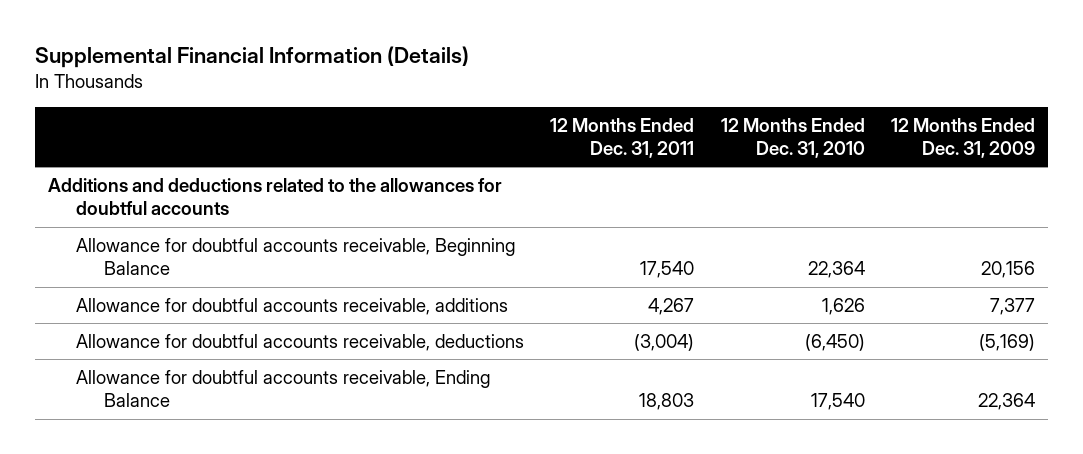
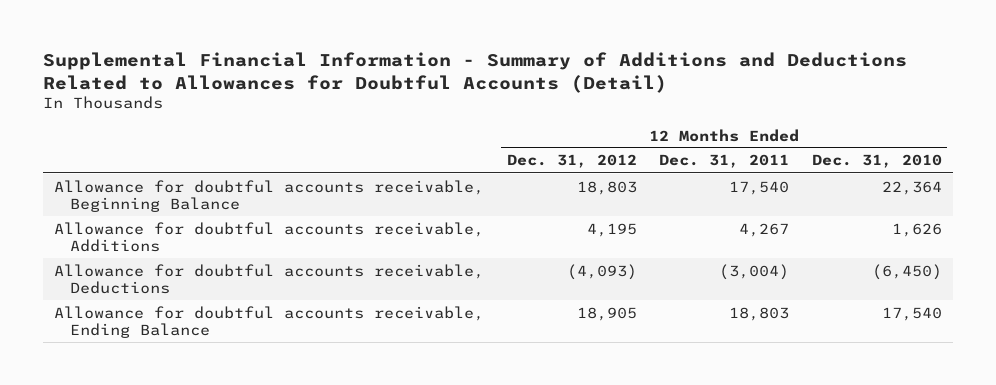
- Supplemental Financial Information (Details)
+ Supplemental Financial Information - Summary of Additions and Deductions Related to Allowances for Doubtful Accounts (Detail)
- | 12 Months Ended Dec. 31, 2011 | 12 Months Ended Dec. 31, 2010 | 12 Months Ended Dec. 31, 2009
+ | 12 Months Ended Dec. 31, 2012 | 12 Months Ended Dec. 31, 2011 | 12 Months Ended Dec. 31, 2010
- Additions and deductions related to the allowances for doubtful accounts
- Allowance for doubtful accounts receivable, additions | 4,267 | 1,626 | 7,377
- Allowance for doubtful accounts receivable, deductions | (3,004) | (6,450) | (5,169)
+ Allowance for doubtful accounts receivable, Additions | 4,195 | 4,267 | 1,626
+ Allowance for doubtful accounts receivable, Deductions | (4,093) | (3,004) | (6,450)

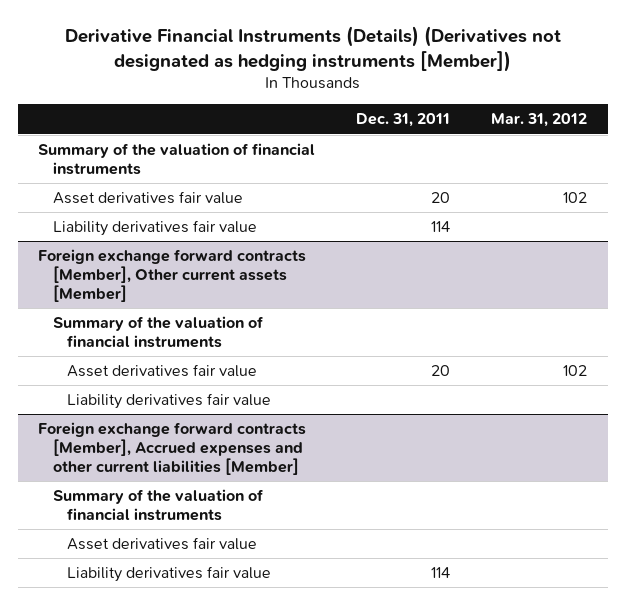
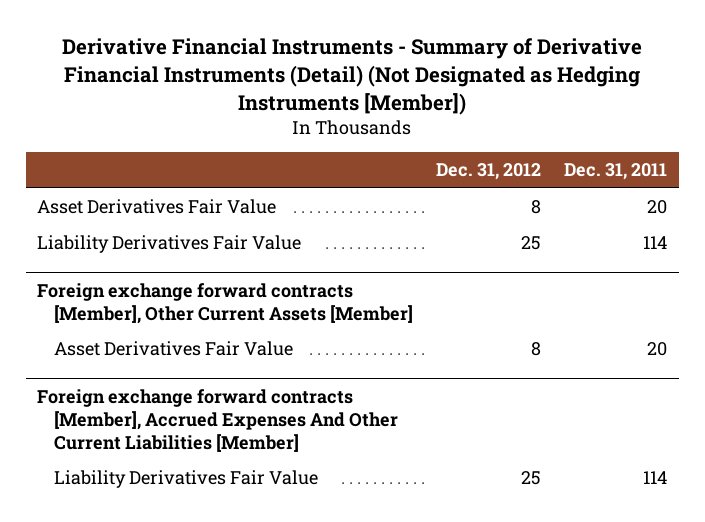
- Derivative Financial Instruments (Details) (Derivatives not designated as hedging instruments [Member])
+ Derivative Financial Instruments - Summary of Derivative Financial Instruments (Detail) (Not Designated as Hedging Instruments [Member])
- | Dec. 31, 2011 | Mar. 31, 2012
+ | Dec. 31, 2012 | Dec. 31, 2011
- Summary of the valuation of financial instruments
- Asset derivatives fair value | 20 | 102
- Liability derivatives fair value | 114 |
- Foreign exchange forward contracts [Member], Other current assets [Member]
- Summary of the valuation of financial instruments
- Asset derivatives fair value | 20 | 102
- Liability derivatives fair value
- Foreign exchange forward contracts [Member], Accrued expenses and other current liabilities [Member]
- Summary of the valuation of financial instruments
- Asset derivatives fair value
- Liability derivatives fair value | 114 |
+ Asset Derivatives Fair Value | 8 | 20
+ Liability Derivatives Fair Value | 25 | 114
+ Foreign exchange forward contracts [Member], Other Current Assets [Member]
+ Asset Derivatives Fair Value | 8 | 20
+ Foreign exchange forward contracts [Member], Accrued Expenses And Other Current Liabilities [Member]
+ Liability Derivatives Fair Value | 25 | 114

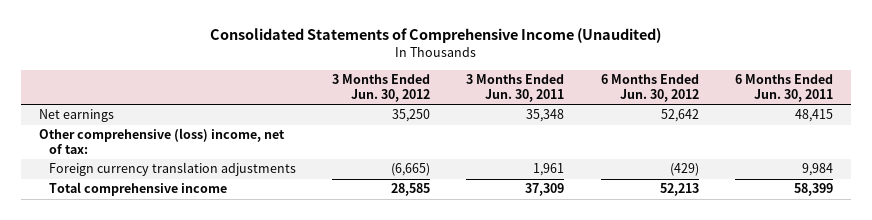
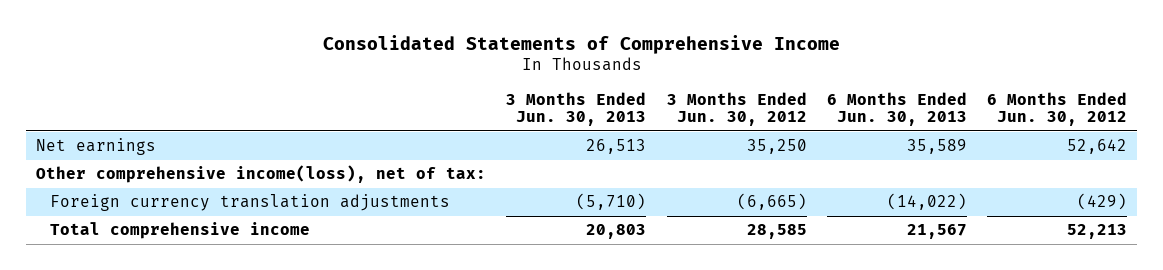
- Consolidated Statements of Comprehensive Income (Unaudited)
+ Consolidated Statements of Comprehensive Income
- | 3 Months Ended Jun. 30, 2012 | 3 Months Ended Jun. 30, 2011 | 6 Months Ended Jun. 30, 2012 | 6 Months Ended Jun. 30, 2011
+ | 3 Months Ended Jun. 30, 2013 | 3 Months Ended Jun. 30, 2012 | 6 Months Ended Jun. 30, 2013 | 6 Months Ended Jun. 30, 2012
- Other comprehensive (loss) income, net of tax:
+ Other comprehensive income(loss), net of tax:

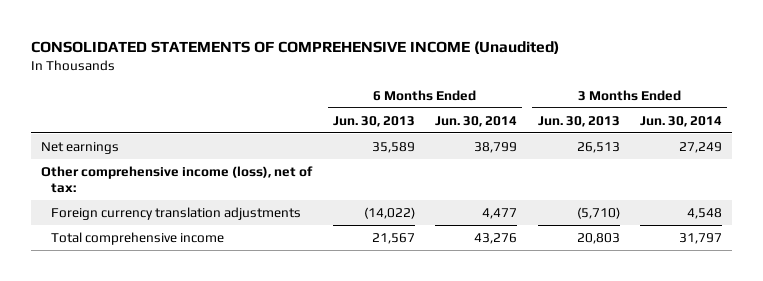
- Consolidated Statements of Comprehensive Income
+ CONSOLIDATED STATEMENTS OF COMPREHENSIVE INCOME (Unaudited)
- | 3 Months Ended Jun. 30, 2013 | 3 Months Ended Jun. 30, 2012 | 6 Months Ended Jun. 30, 2013 | 6 Months Ended Jun. 30, 2012
+ | 6 Months Ended Jun. 30, 2013 | 6 Months Ended Jun. 30, 2014 | 3 Months Ended Jun. 30, 2013 | 3 Months Ended Jun. 30, 2014
- Other comprehensive income(loss), net of tax:
+ Other comprehensive income (loss), net of tax:

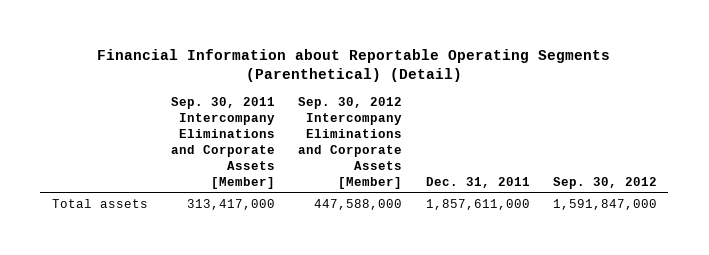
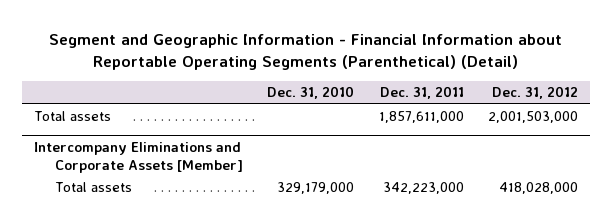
- Financial Information about Reportable Operating Segments (Parenthetical) (Detail)
+ Segment and Geographic Information - Financial Information about Reportable Operating Segments (Parenthetical) (Detail)
- | Sep. 30, 2011 Intercompany Eliminations and Corporate Assets [Member] | Sep. 30, 2012 Intercompany Eliminations and Corporate Assets [Member] | Dec. 31, 2011 | Sep. 30, 2012
+ | Dec. 31, 2010 | Dec. 31, 2011 | Dec. 31, 2012
+ Intercompany Eliminations and Corporate Assets [Member]
+ Total assets | 329,179,000 | 342,223,000 | 418,028,000

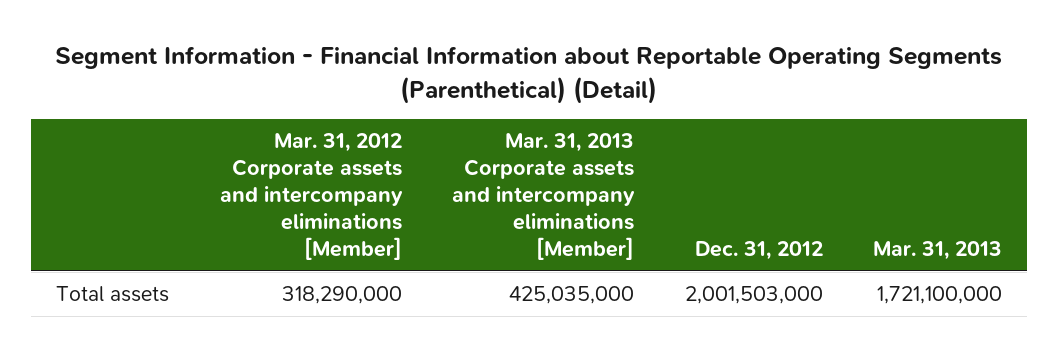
- Segment and Geographic Information - Financial Information about Reportable Operating Segments (Parenthetical) (Detail)
+ Segment Information - Financial Information about Reportable Operating Segments (Parenthetical) (Detail)
- | Dec. 31, 2010 | Dec. 31, 2011 | Dec. 31, 2012
+ | Mar. 31, 2012 Corporate assets and intercompany eliminations [Member] | Mar. 31, 2013 Corporate assets and intercompany eliminations [Member] | Dec. 31, 2012 | Mar. 31, 2013
- Intercompany Eliminations and Corporate Assets [Member]
- Total assets | 329,179,000 | 342,223,000 | 418,028,000

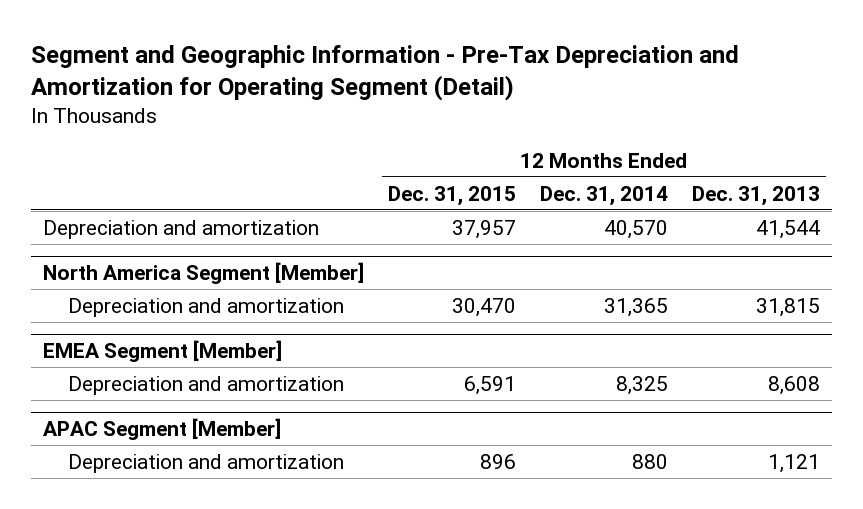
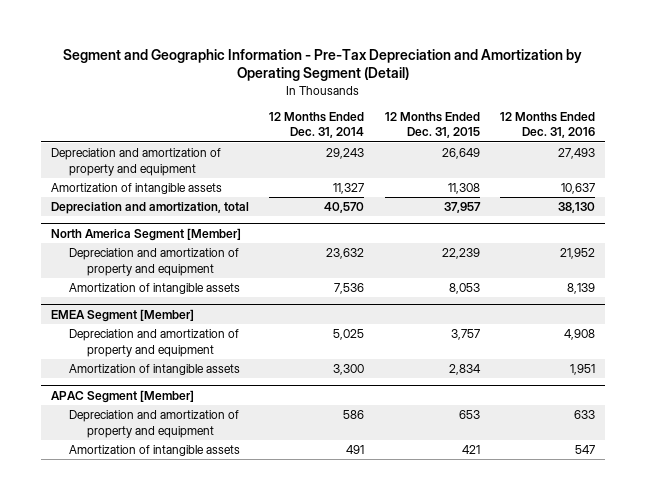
- Segment and Geographic Information - Pre-Tax Depreciation and Amortization for Operating Segment (Detail)
+ Segment and Geographic Information - Pre-Tax Depreciation and Amortization by Operating Segment (Detail)
- | 12 Months Ended Dec. 31, 2015 | 12 Months Ended Dec. 31, 2014 | 12 Months Ended Dec. 31, 2013
+ | 12 Months Ended Dec. 31, 2014 | 12 Months Ended Dec. 31, 2015 | 12 Months Ended Dec. 31, 2016
- Depreciation and amortization | 37,957 | 40,570 | 41,544
+ Depreciation and amortization of property and equipment | 29,243 | 26,649 | 27,493
+ Amortization of intangible assets | 11,327 | 11,308 | 10,637
+ Depreciation and amortization, total | 40,570 | 37,957 | 38,130
@ North America Segment [Member]
- Depreciation and amortization | 30,470 | 31,365 | 31,815
+ Depreciation and amortization of property and equipment | 23,632 | 22,239 | 21,952
+ Amortization of intangible assets | 7,536 | 8,053 | 8,139
@ EMEA Segment [Member]
- Depreciation and amortization | 6,591 | 8,325 | 8,608
+ Depreciation and amortization of property and equipment | 5,025 | 3,757 | 4,908
+ Amortization of intangible assets | 3,300 | 2,834 | 1,951
@ APAC Segment [Member]
- Depreciation and amortization | 896 | 880 | 1,121
+ Depreciation and amortization of property and equipment | 586 | 653 | 633
+ Amortization of intangible assets | 491 | 421 | 547

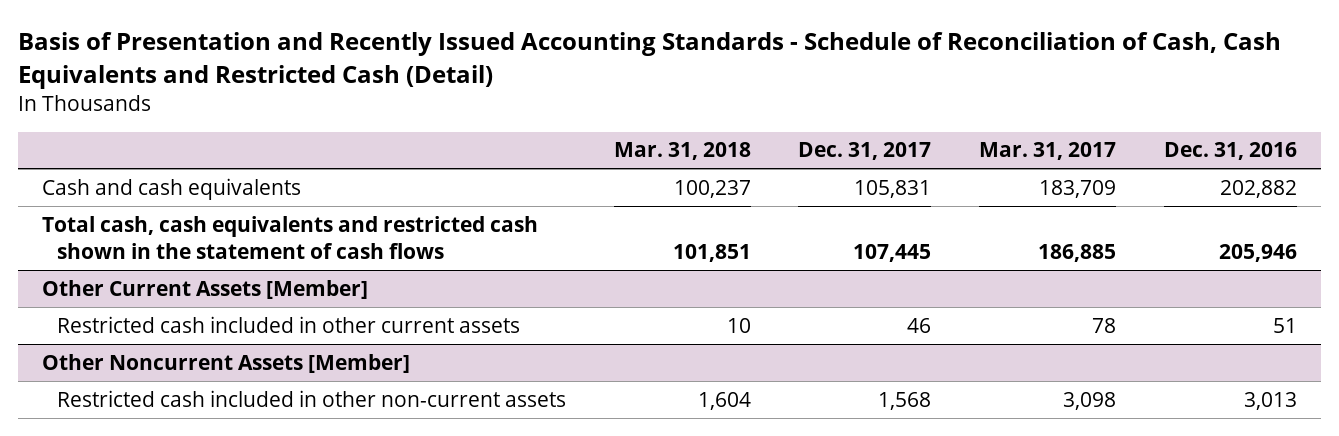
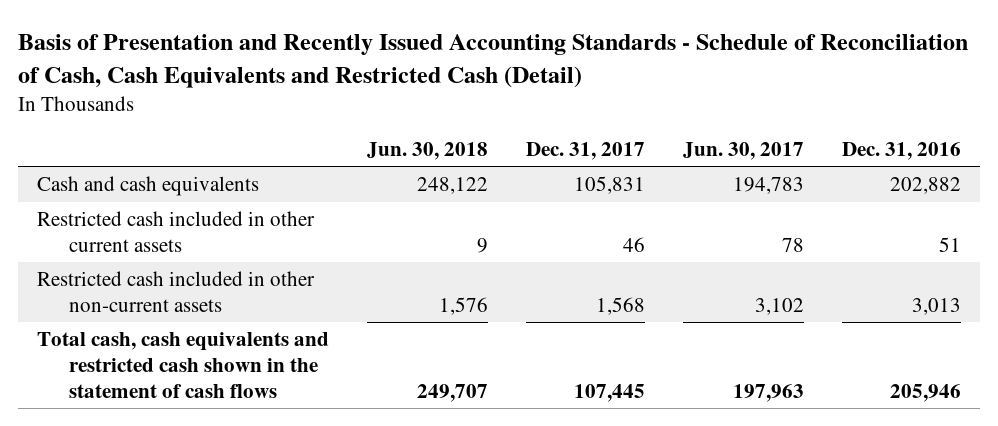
- | Mar. 31, 2018 | Dec. 31, 2017 | Mar. 31, 2017 | Dec. 31, 2016
+ | Jun. 30, 2018 | Dec. 31, 2017 | Jun. 30, 2017 | Dec. 31, 2016
- Other Current Assets [Member]
- Other Noncurrent Assets [Member]
moved down: Total cash, cash equivalents and restricted cash shown in the statement of cash flows | 249,707 | 107,445 | 197,963 | 205,946

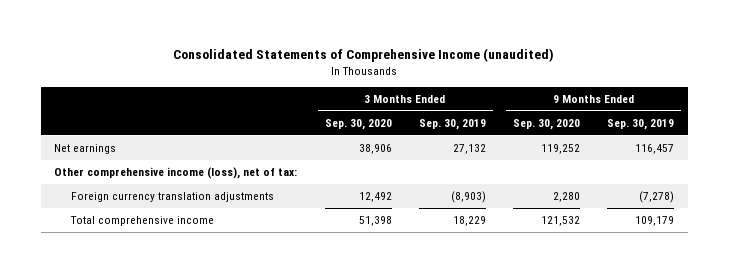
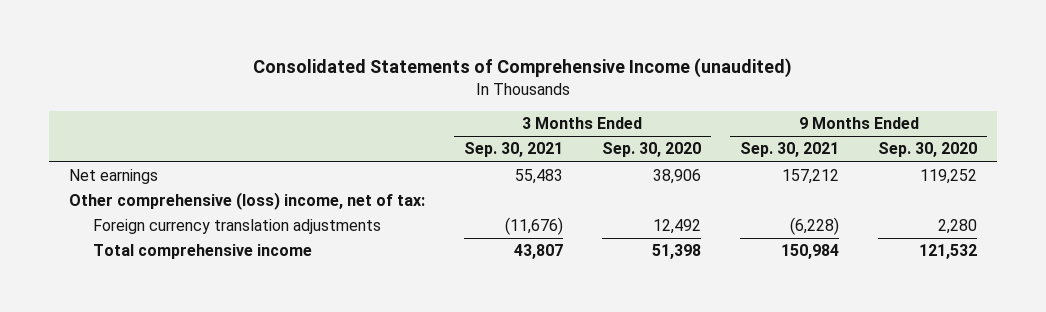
- | 3 Months Ended Sep. 30, 2020 | 3 Months Ended Sep. 30, 2019 | 9 Months Ended Sep. 30, 2020 | 9 Months Ended Sep. 30, 2019
+ | 3 Months Ended Sep. 30, 2021 | 3 Months Ended Sep. 30, 2020 | 9 Months Ended Sep. 30, 2021 | 9 Months Ended Sep. 30, 2020
- Other comprehensive income (loss), net of tax:
+ Other comprehensive (loss) income, net of tax:

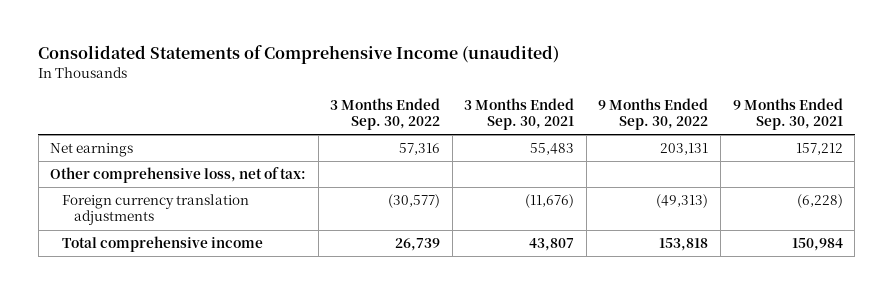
- | 3 Months Ended Sep. 30, 2021 | 3 Months Ended Sep. 30, 2020 | 9 Months Ended Sep. 30, 2021 | 9 Months Ended Sep. 30, 2020
+ | 3 Months Ended Sep. 30, 2022 | 3 Months Ended Sep. 30, 2021 | 9 Months Ended Sep. 30, 2022 | 9 Months Ended Sep. 30, 2021
- Other comprehensive (loss) income, net of tax:
+ Other comprehensive loss, net of tax:

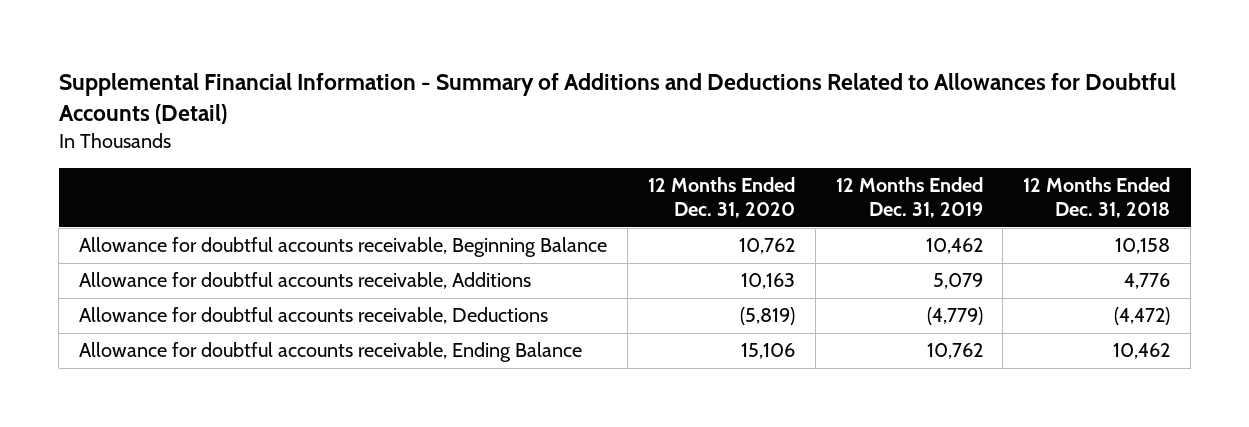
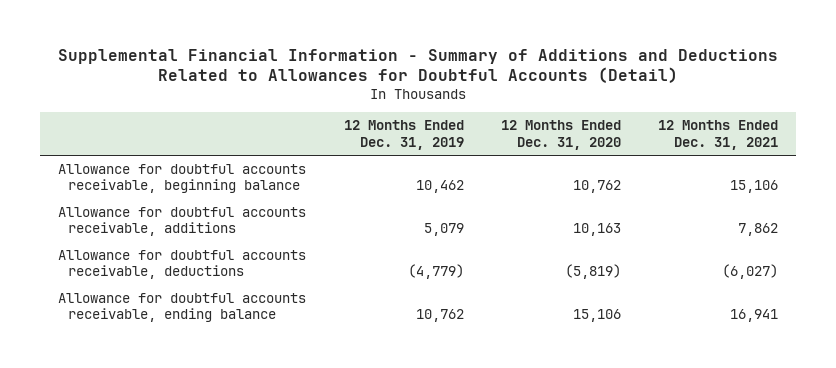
- | 12 Months Ended Dec. 31, 2020 | 12 Months Ended Dec. 31, 2019 | 12 Months Ended Dec. 31, 2018
+ | 12 Months Ended Dec. 31, 2019 | 12 Months Ended Dec. 31, 2020 | 12 Months Ended Dec. 31, 2021
- Allowance for doubtful accounts receivable, Beginning Balance | 10,762 | 10,462 | 10,158
- Allowance for doubtful accounts receivable, Additions | 10,163 | 5,079 | 4,776
- Allowance for doubtful accounts receivable, Deductions | (5,819) | (4,779) | (4,472)
- Allowance for doubtful accounts receivable, Ending Balance | 15,106 | 10,762 | 10,462
+ Allowance for doubtful accounts receivable, beginning balance | 10,462 | 10,762 | 15,106
+ Allowance for doubtful accounts receivable, additions | 5,079 | 10,163 | 7,862
+ Allowance for doubtful accounts receivable, deductions | (4,779) | (5,819) | (6,027)
+ Allowance for doubtful accounts receivable, ending balance | 10,762 | 15,106 | 16,941

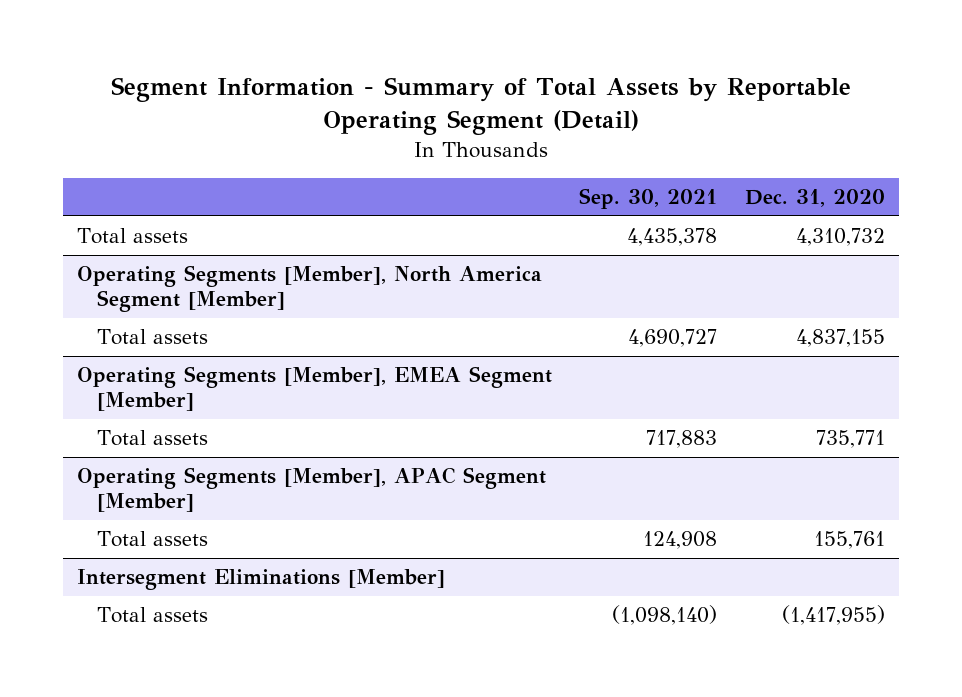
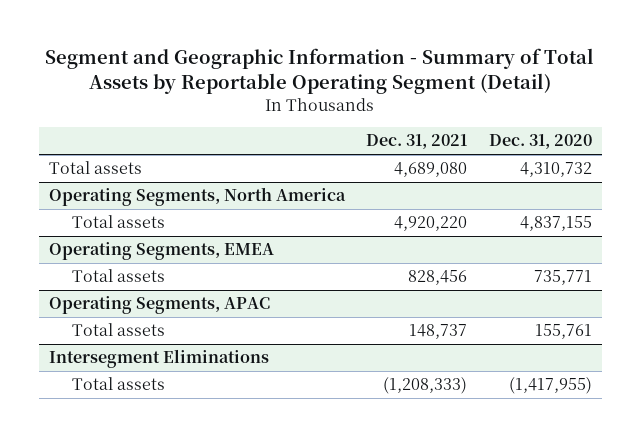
- Segment Information - Summary of Total Assets by Reportable Operating Segment (Detail)
+ Segment and Geographic Information - Summary of Total Assets by Reportable Operating Segment (Detail)
- | Sep. 30, 2021 | Dec. 31, 2020
+ | Dec. 31, 2021 | Dec. 31, 2020
- Operating Segments [Member], North America Segment [Member]
+ Operating Segments, North America
- Operating Segments [Member], EMEA Segment [Member]
+ Operating Segments, EMEA
- Operating Segments [Member], APAC Segment [Member]
+ Operating Segments, APAC
- Intersegment Eliminations [Member]
+ Intersegment Eliminations

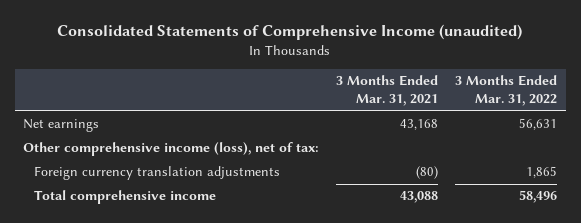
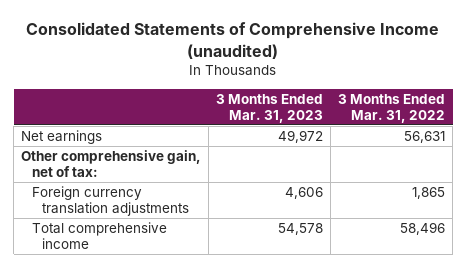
- | 3 Months Ended Mar. 31, 2021 | 3 Months Ended Mar. 31, 2022
+ | 3 Months Ended Mar. 31, 2023 | 3 Months Ended Mar. 31, 2022
- Other comprehensive income (loss), net of tax:
+ Other comprehensive gain, net of tax:

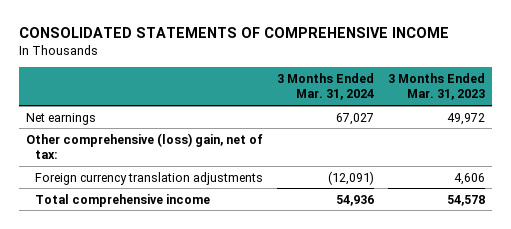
- Consolidated Statements of Comprehensive Income (unaudited)
+ CONSOLIDATED STATEMENTS OF COMPREHENSIVE INCOME
- | 3 Months Ended Mar. 31, 2023 | 3 Months Ended Mar. 31, 2022
+ | 3 Months Ended Mar. 31, 2024 | 3 Months Ended Mar. 31, 2023
- Other comprehensive gain, net of tax:
+ Other comprehensive (loss) gain, net of tax:

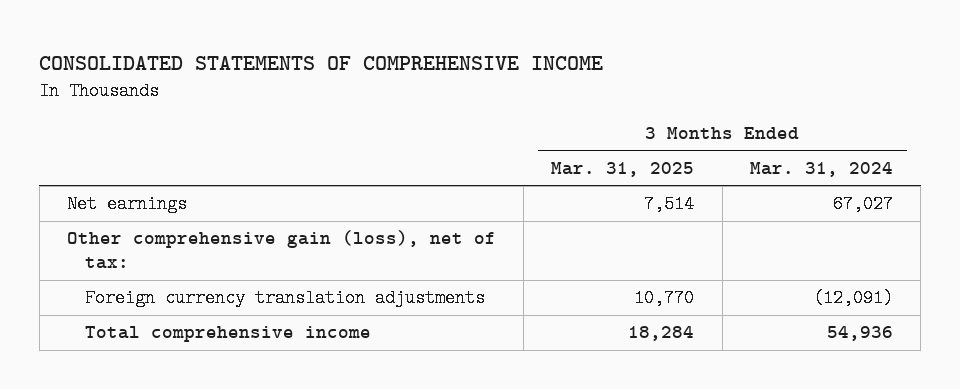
- | 3 Months Ended Mar. 31, 2024 | 3 Months Ended Mar. 31, 2023
+ | 3 Months Ended Mar. 31, 2025 | 3 Months Ended Mar. 31, 2024
- Other comprehensive (loss) gain, net of tax:
+ Other comprehensive gain (loss), net of tax:

